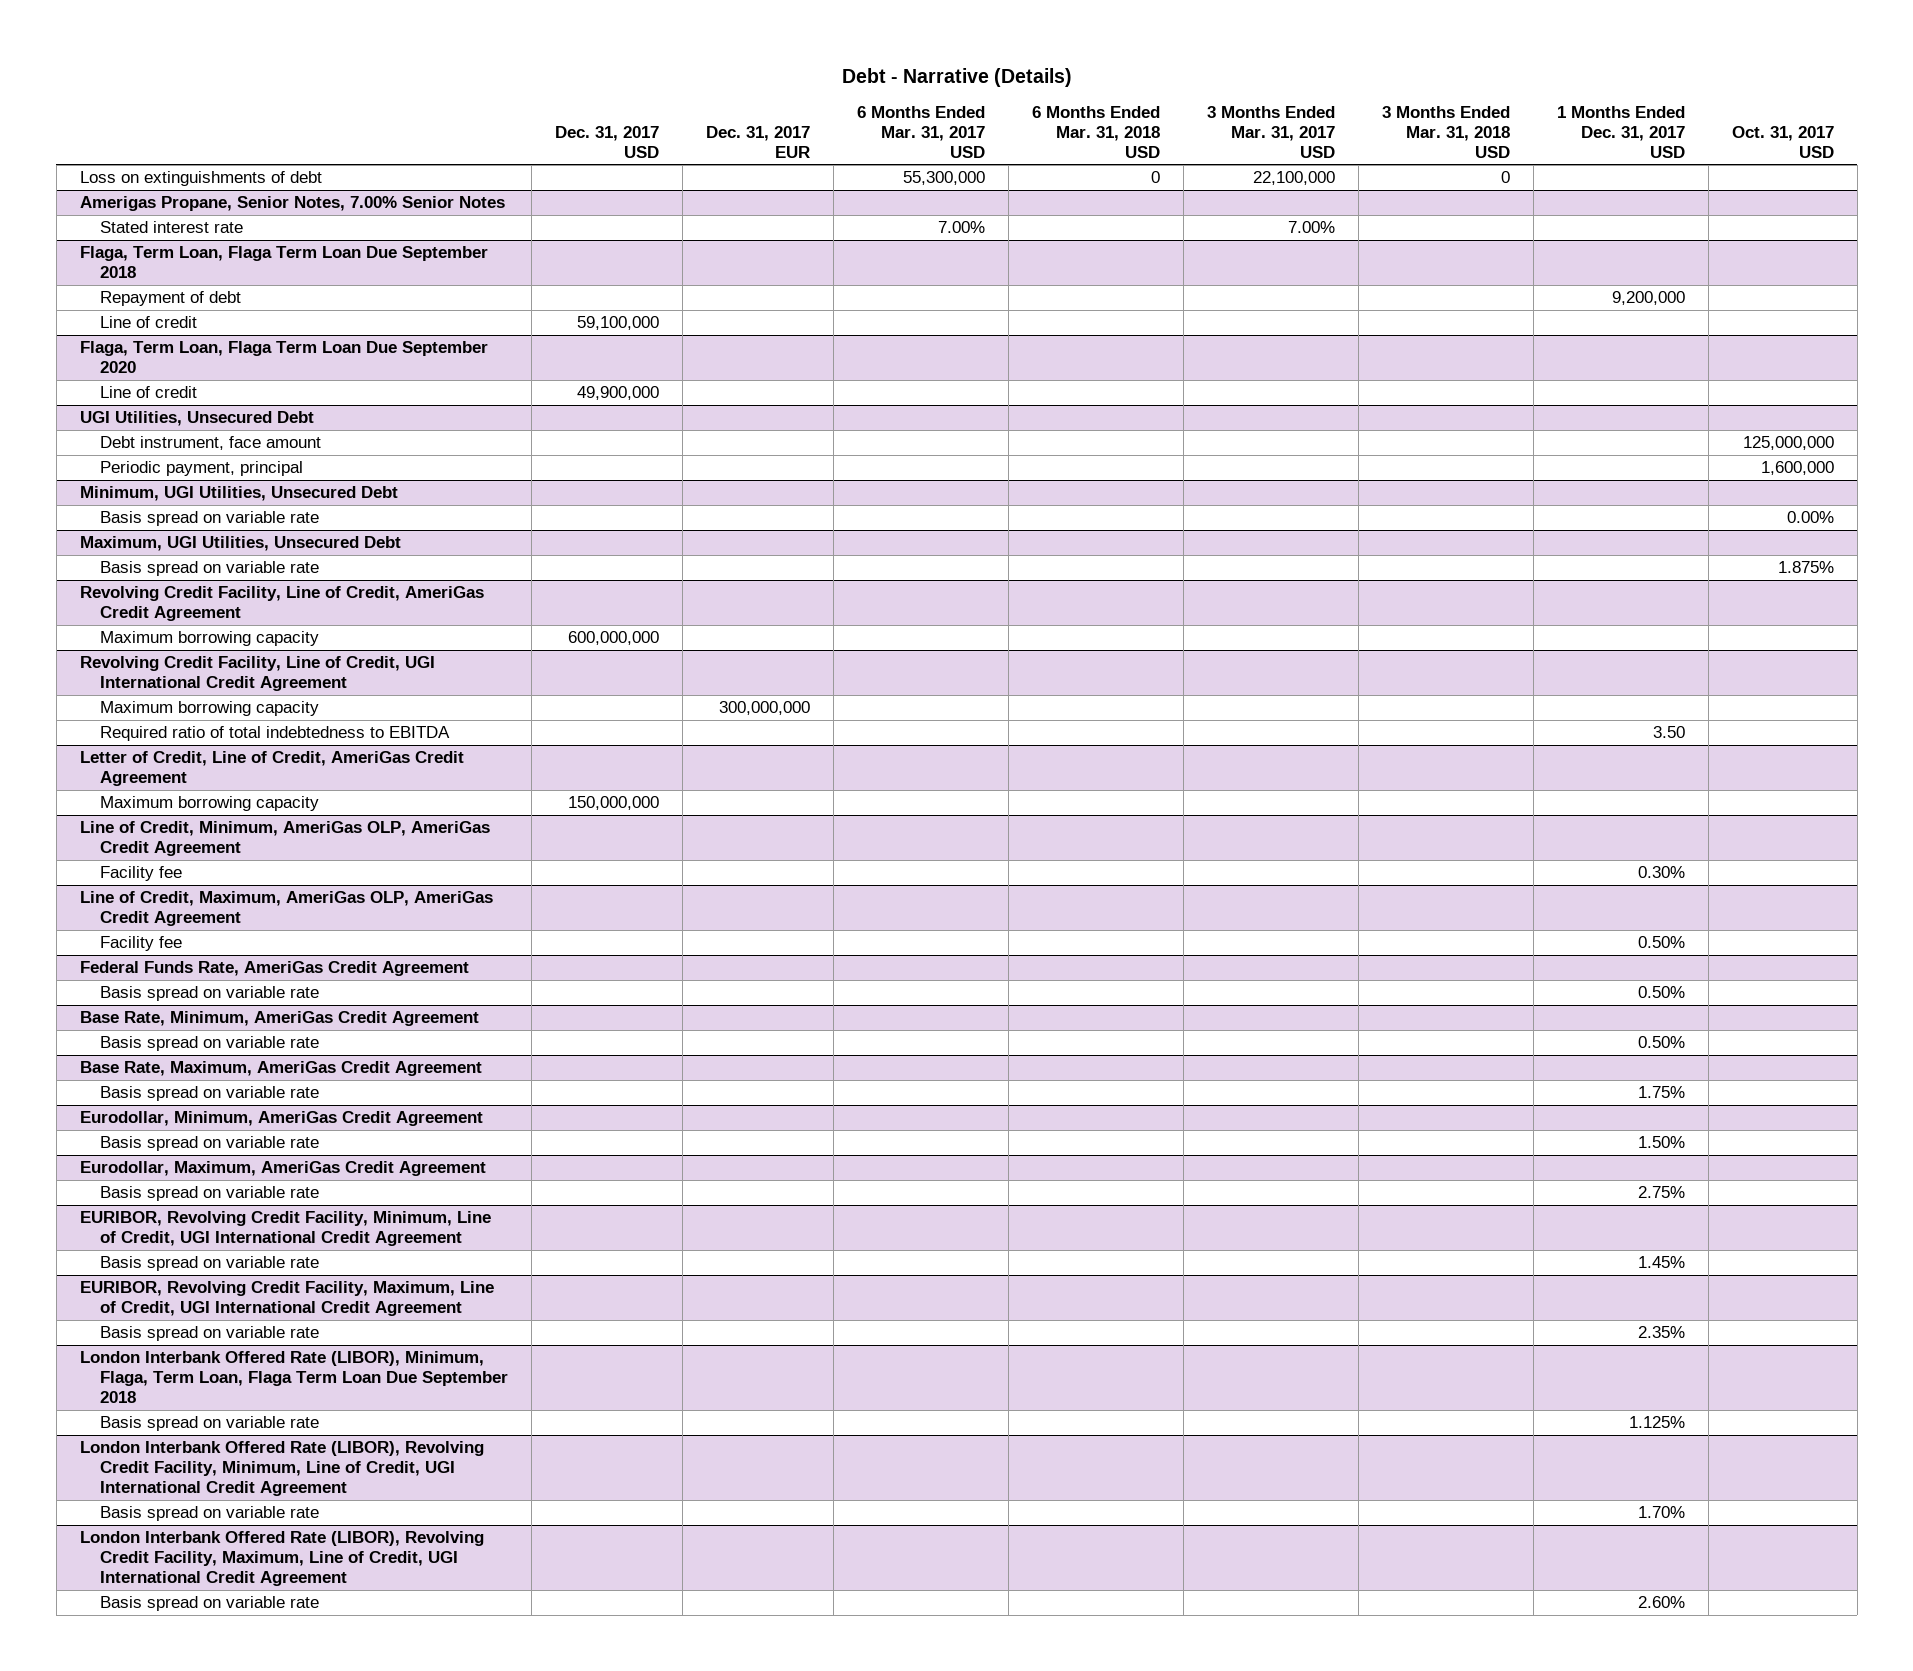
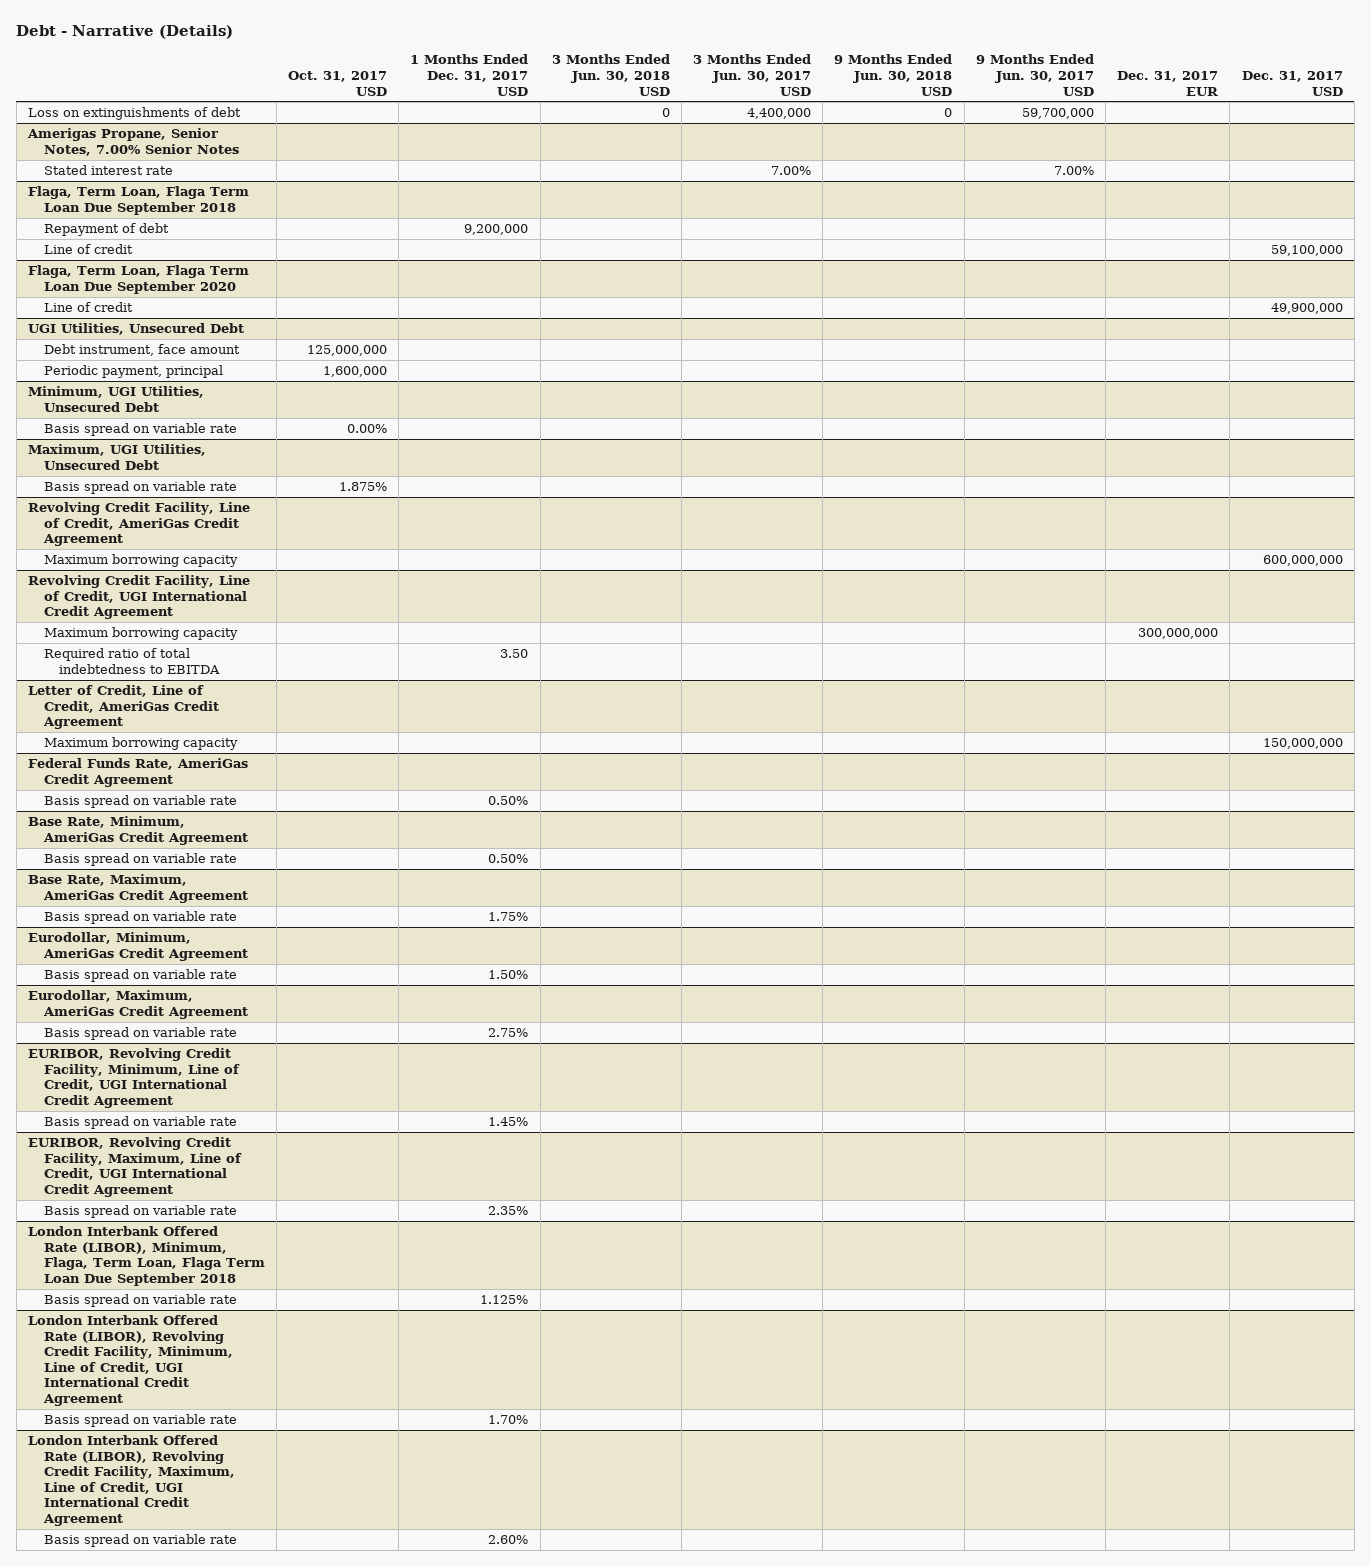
- | Dec. 31, 2017 USD | Dec. 31, 2017 EUR | 6 Months Ended Mar. 31, 2017 USD | 6 Months Ended Mar. 31, 2018 USD | 3 Months Ended Mar. 31, 2017 USD | 3 Months Ended Mar. 31, 2018 USD | 1 Months Ended Dec. 31, 2017 USD | Oct. 31, 2017 USD
+ | Oct. 31, 2017 USD | 1 Months Ended Dec. 31, 2017 USD | 3 Months Ended Jun. 30, 2018 USD | 3 Months Ended Jun. 30, 2017 USD | 9 Months Ended Jun. 30, 2018 USD | 9 Months Ended Jun. 30, 2017 USD | Dec. 31, 2017 EUR | Dec. 31, 2017 USD
- Line of Credit, Minimum, AmeriGas OLP, AmeriGas Credit Agreement
- Facility fee | | | | | | | 0.30% |
- Line of Credit, Maximum, AmeriGas OLP, AmeriGas Credit Agreement
- Facility fee | | | | | | | 0.50% |

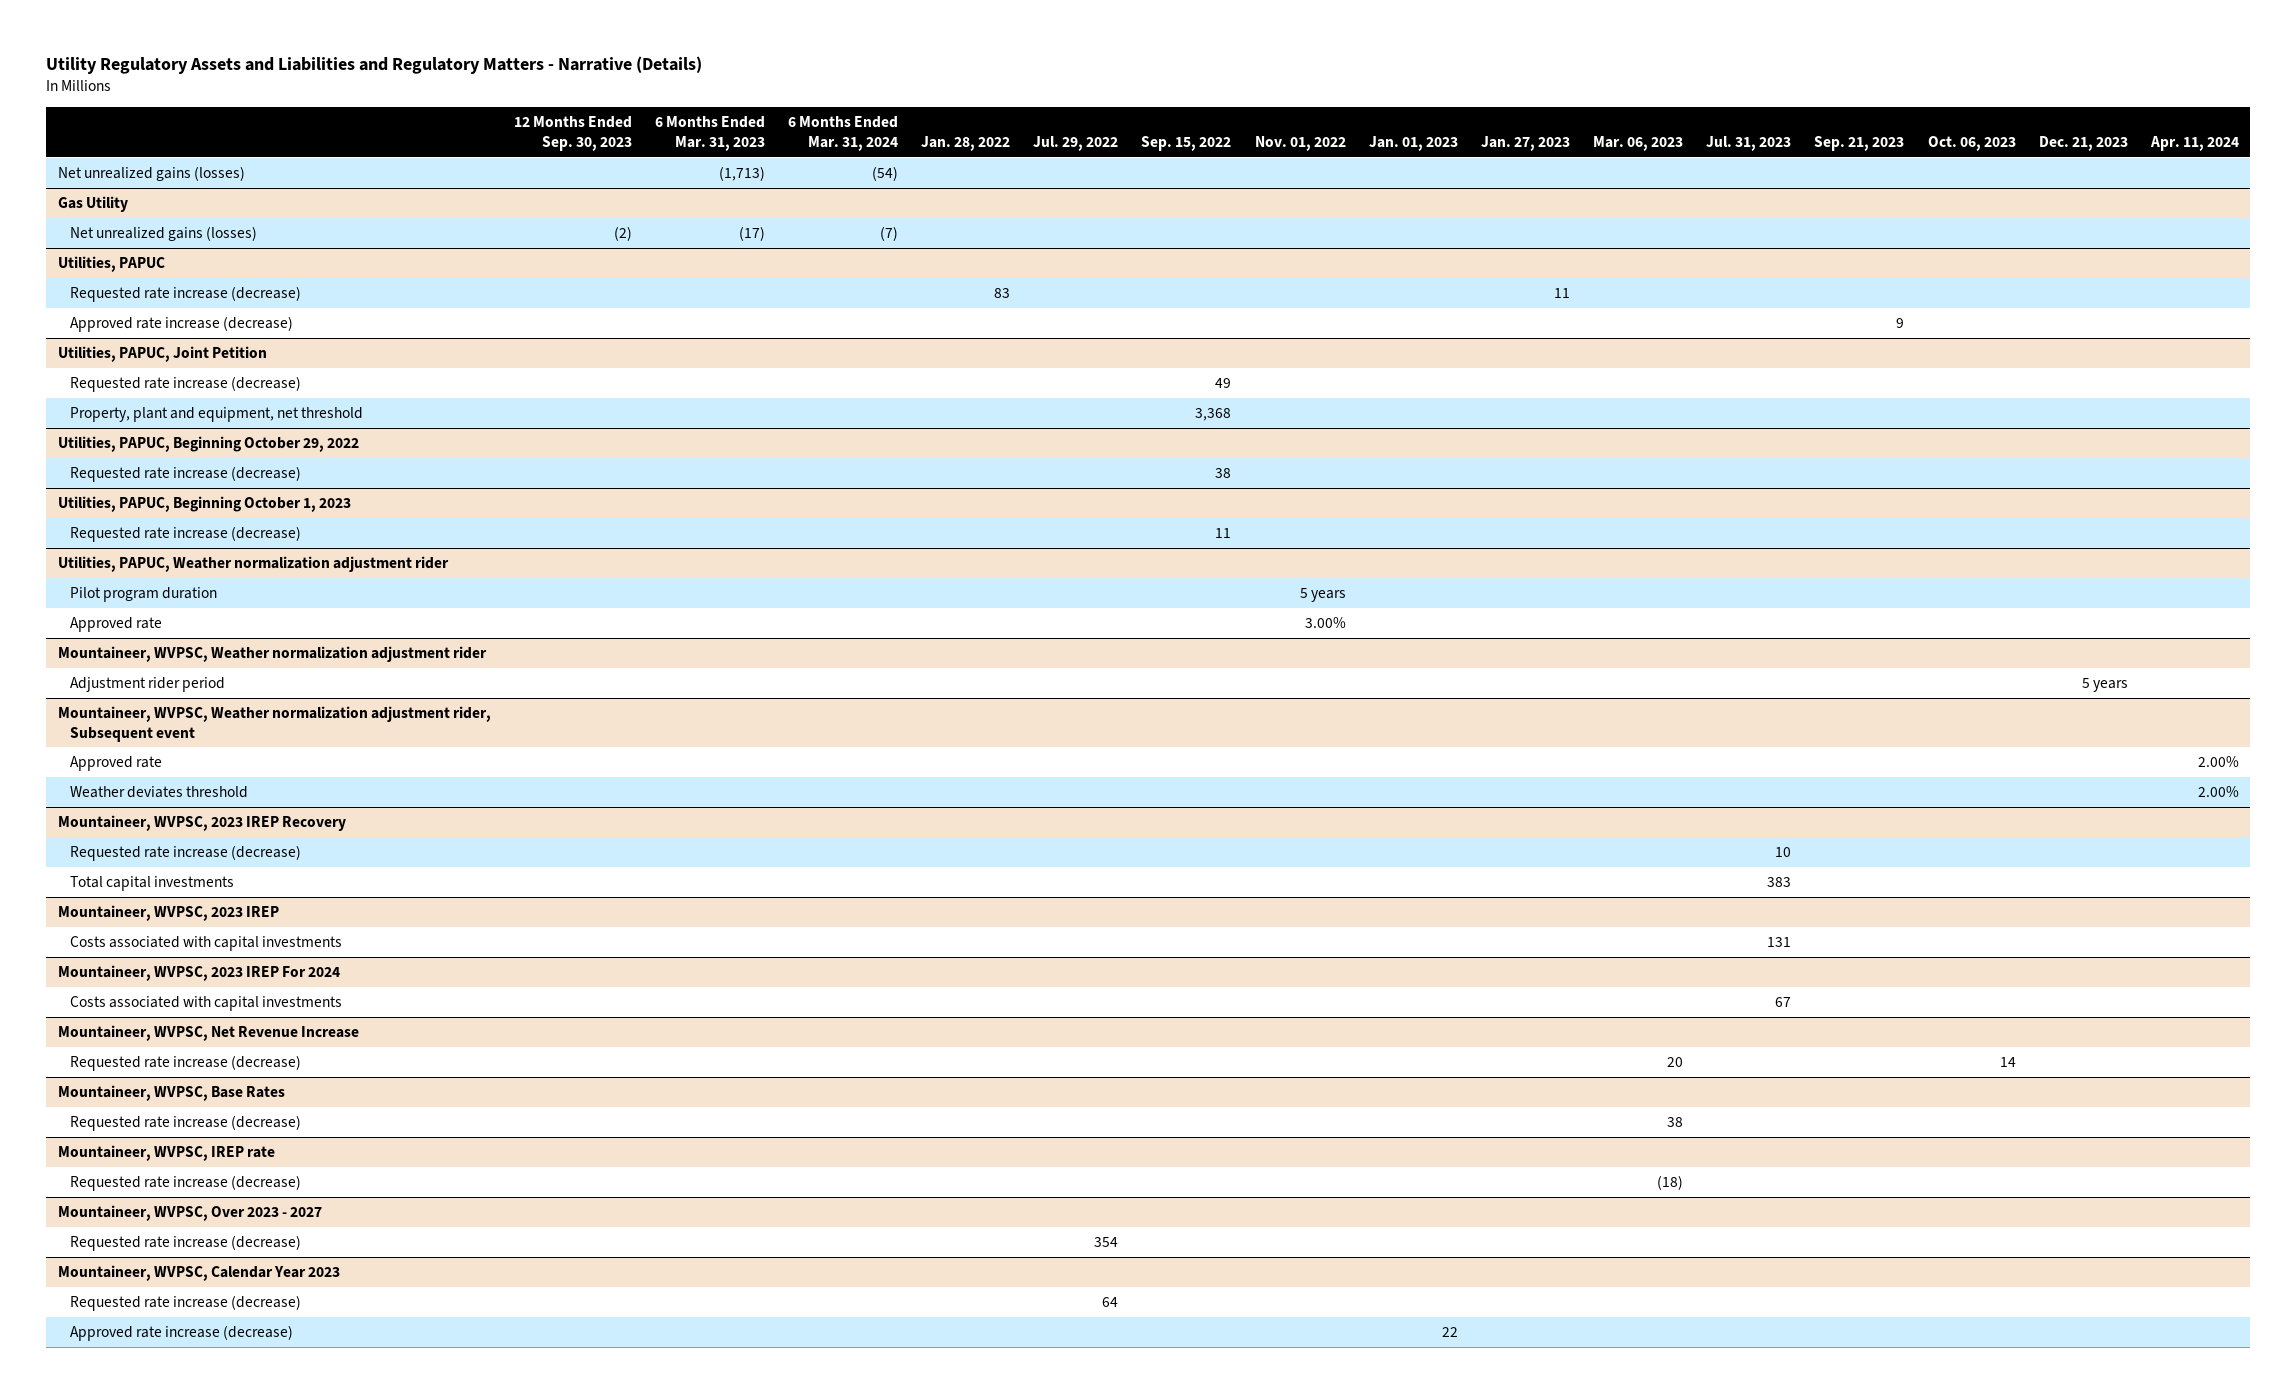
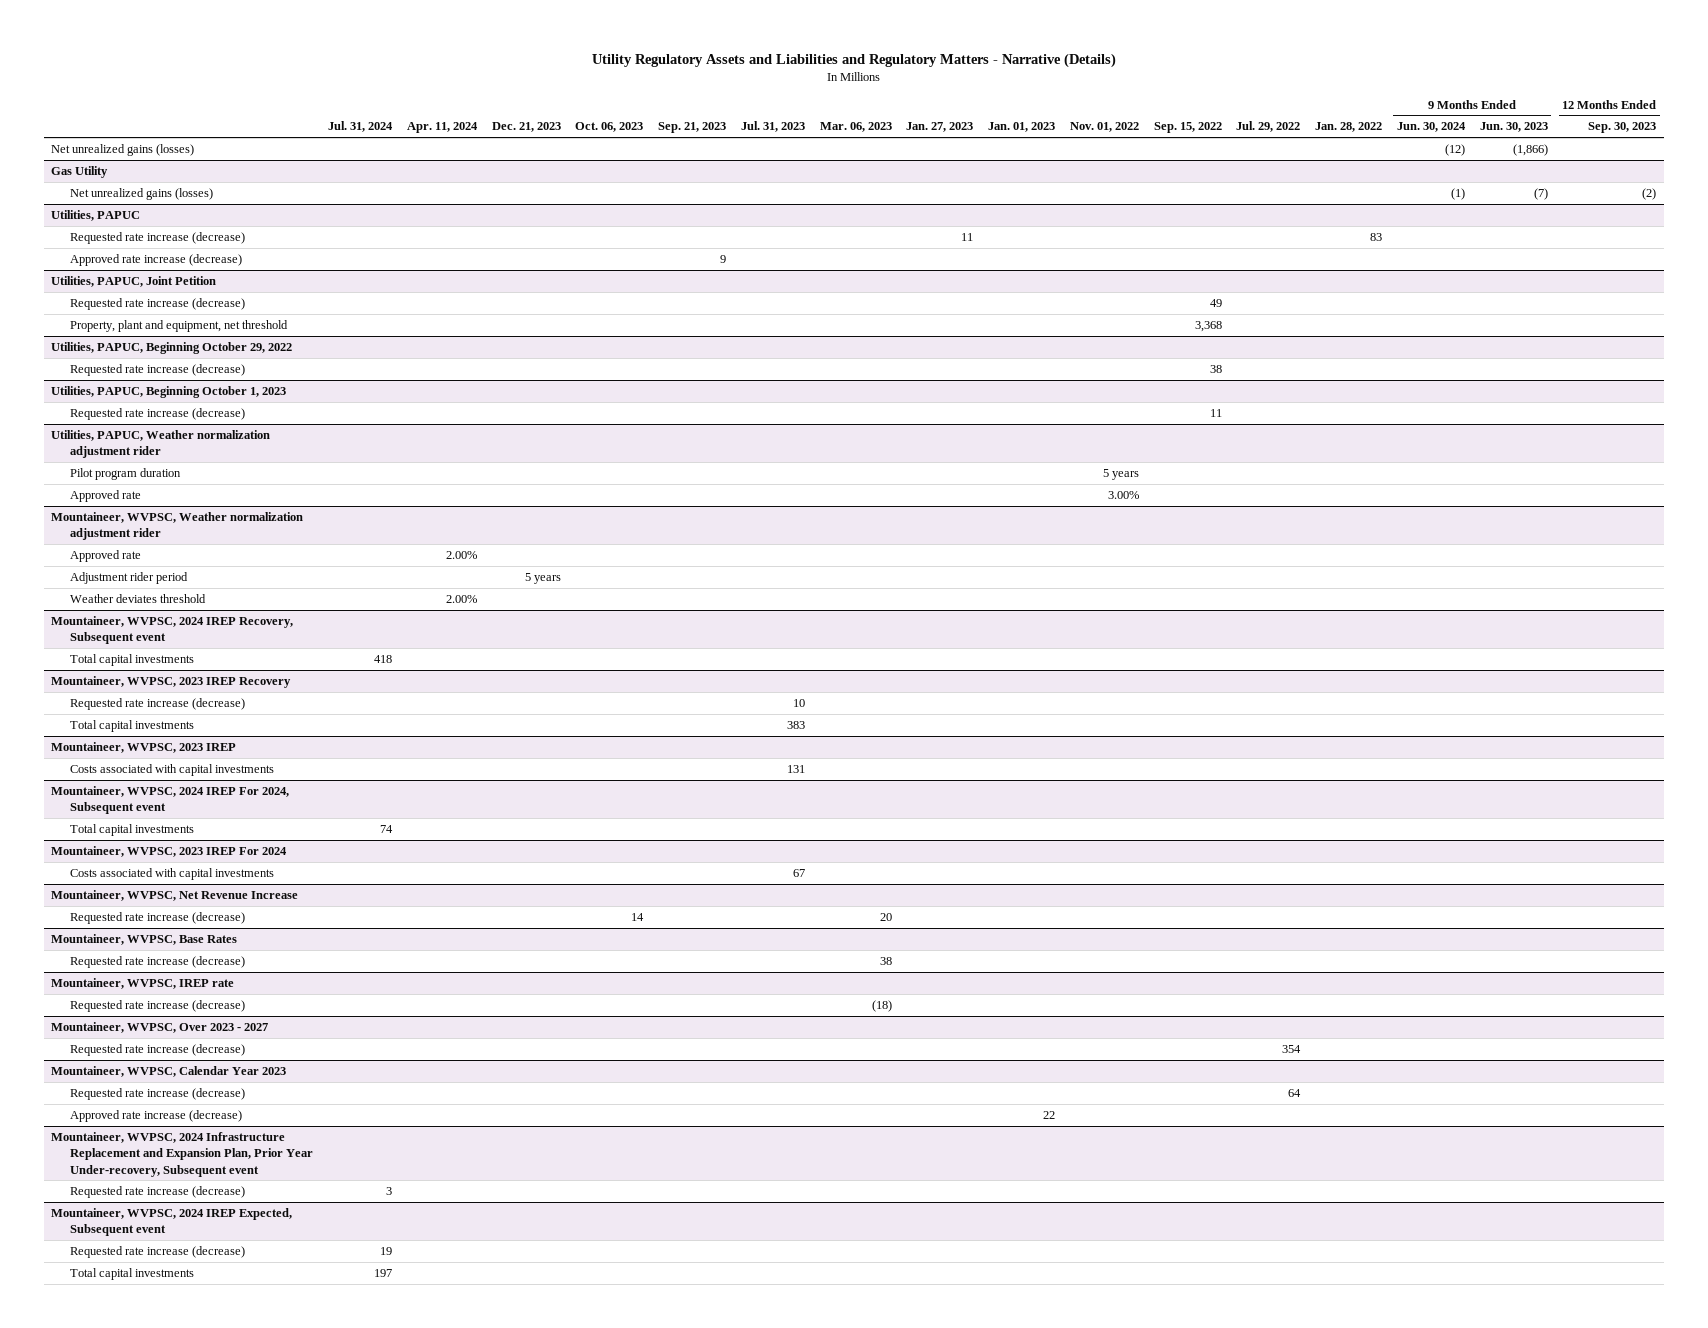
- | 12 Months Ended Sep. 30, 2023 | 6 Months Ended Mar. 31, 2023 | 6 Months Ended Mar. 31, 2024 | Jan. 28, 2022 | Jul. 29, 2022 | Sep. 15, 2022 | Nov. 01, 2022 | Jan. 01, 2023 | Jan. 27, 2023 | Mar. 06, 2023 | Jul. 31, 2023 | Sep. 21, 2023 | Oct. 06, 2023 | Dec. 21, 2023 | Apr. 11, 2024
+ | Jul. 31, 2024 | Apr. 11, 2024 | Dec. 21, 2023 | Oct. 06, 2023 | Sep. 21, 2023 | Jul. 31, 2023 | Mar. 06, 2023 | Jan. 27, 2023 | Jan. 01, 2023 | Nov. 01, 2022 | Sep. 15, 2022 | Jul. 29, 2022 | Jan. 28, 2022 | 9 Months Ended Jun. 30, 2024 | 9 Months Ended Jun. 30, 2023 | 12 Months Ended Sep. 30, 2023
@ Mountaineer, WVPSC, Weather normalization adjustment rider
+ Approved rate | | 2.00% | | | | | | | | | | | | | |
- Mountaineer, WVPSC, Weather normalization adjustment rider, Subsequent event
- Approved rate | | | | | | | | | | | | | | | 2.00%
- Weather deviates threshold | | | | | | | | | | | | | | | 2.00%
@ Mountaineer, WVPSC, Weather normalization adjustment rider
+ Weather deviates threshold | | 2.00% | | | | | | | | | | | | | |
+ Mountaineer, WVPSC, 2024 IREP Recovery, Subsequent event
+ Total capital investments | 418 | | | | | | | | | | | | | | |
+ Mountaineer, WVPSC, 2024 IREP For 2024, Subsequent event
+ Total capital investments | 74 | | | | | | | | | | | | | | |
+ Mountaineer, WVPSC, 2024 Infrastructure Replacement and Expansion Plan, Prior Year Under-recovery, Subsequent event
+ Requested rate increase (decrease) | 3 | | | | | | | | | | | | | | |
+ Mountaineer, WVPSC, 2024 IREP Expected, Subsequent event
+ Requested rate increase (decrease) | 19 | | | | | | | | | | | | | | |
+ Total capital investments | 197 | | | | | | | | | | | | | | |

